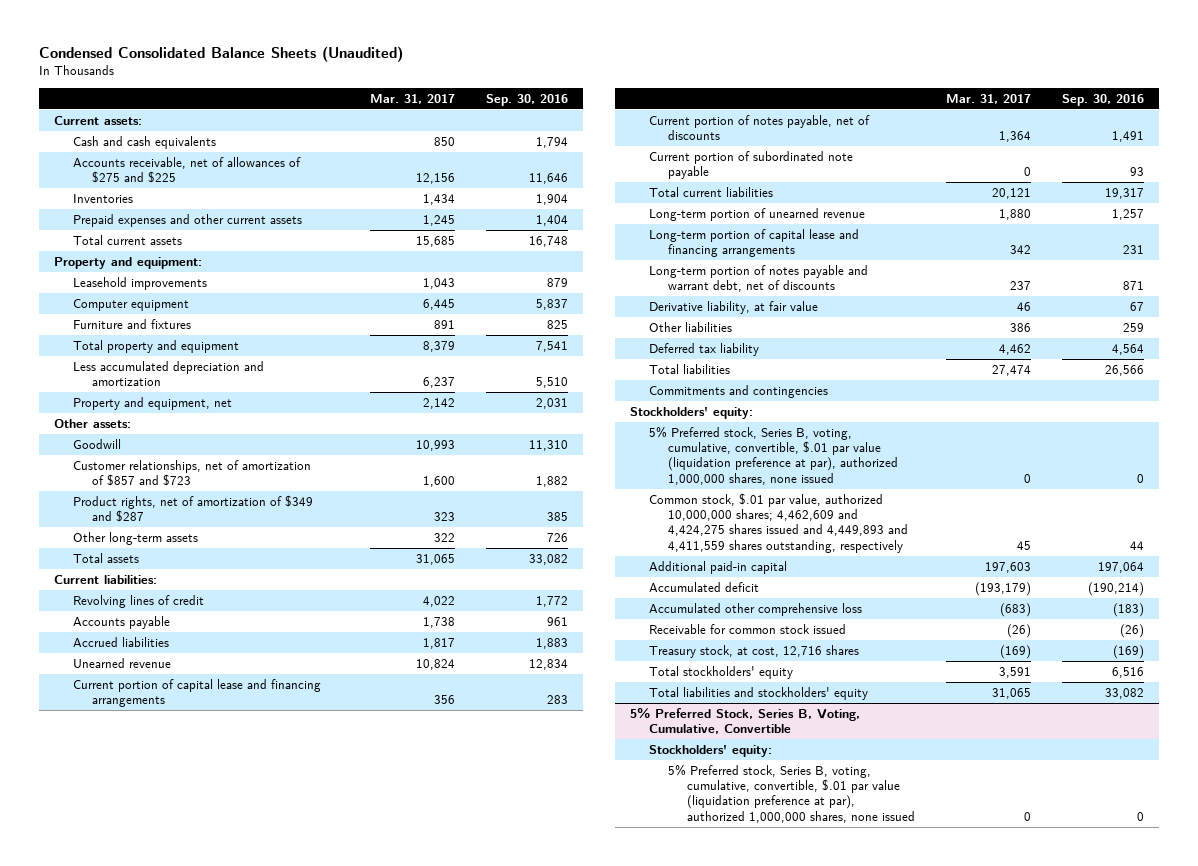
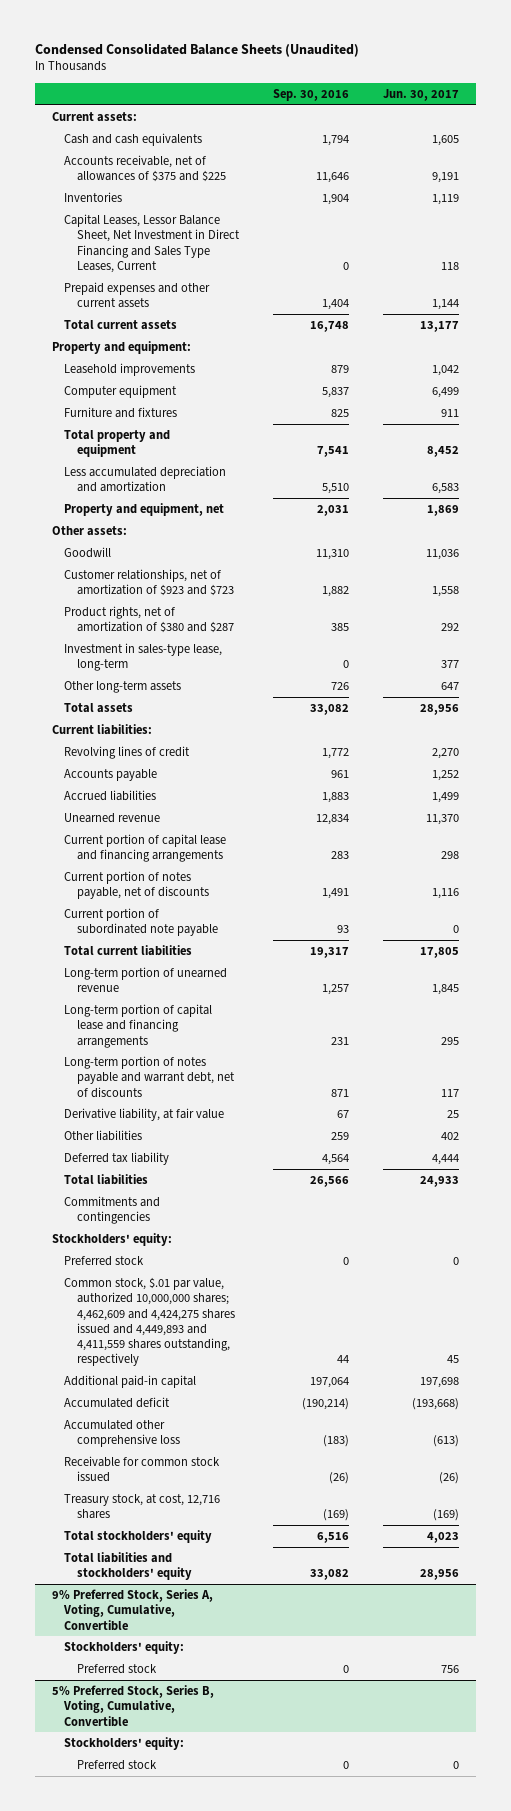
- | Mar. 31, 2017 | Sep. 30, 2016
+ | Sep. 30, 2016 | Jun. 30, 2017
- Accounts receivable, net of allowances of $275 and $225 | 12,156 | 11,646
+ Accounts receivable, net of allowances of $375 and $225 | 11,646 | 9,191
+ Capital Leases, Lessor Balance Sheet, Net Investment in Direct Financing and Sales Type Leases, Current | 0 | 118
- Customer relationships, net of amortization of $857 and $723 | 1,600 | 1,882
- Product rights, net of amortization of $349 and $287 | 323 | 385
+ Customer relationships, net of amortization of $923 and $723 | 1,882 | 1,558
+ Product rights, net of amortization of $380 and $287 | 385 | 292
+ Investment in sales-type lease, long-term | 0 | 377
- 5% Preferred stock, Series B, voting, cumulative, convertible, $.01 par value (liquidation preference at par), authorized 1,000,000 shares, none issued | 0 | 0
+ Preferred stock | 0 | 0
+ 9% Preferred Stock, Series A, Voting, Cumulative, Convertible
+ Stockholders' equity:
+ Preferred stock | 0 | 756
@ 5% Preferred Stock, Series B, Voting, Cumulative, Convertible
- 5% Preferred stock, Series B, voting, cumulative, convertible, $.01 par value (liquidation preference at par), authorized 1,000,000 shares, none issued | 0 | 0
+ Preferred stock | 0 | 0

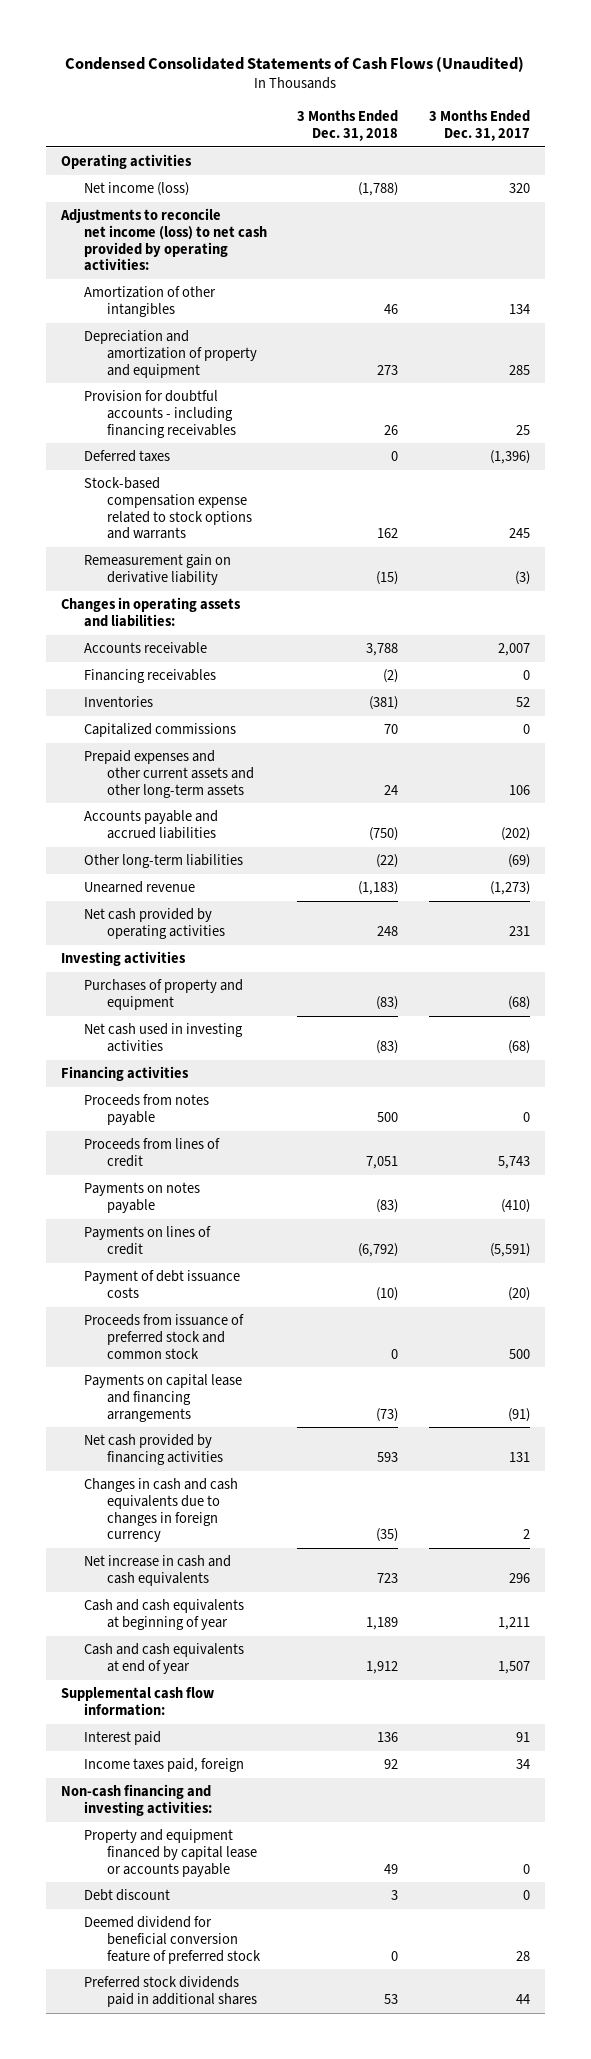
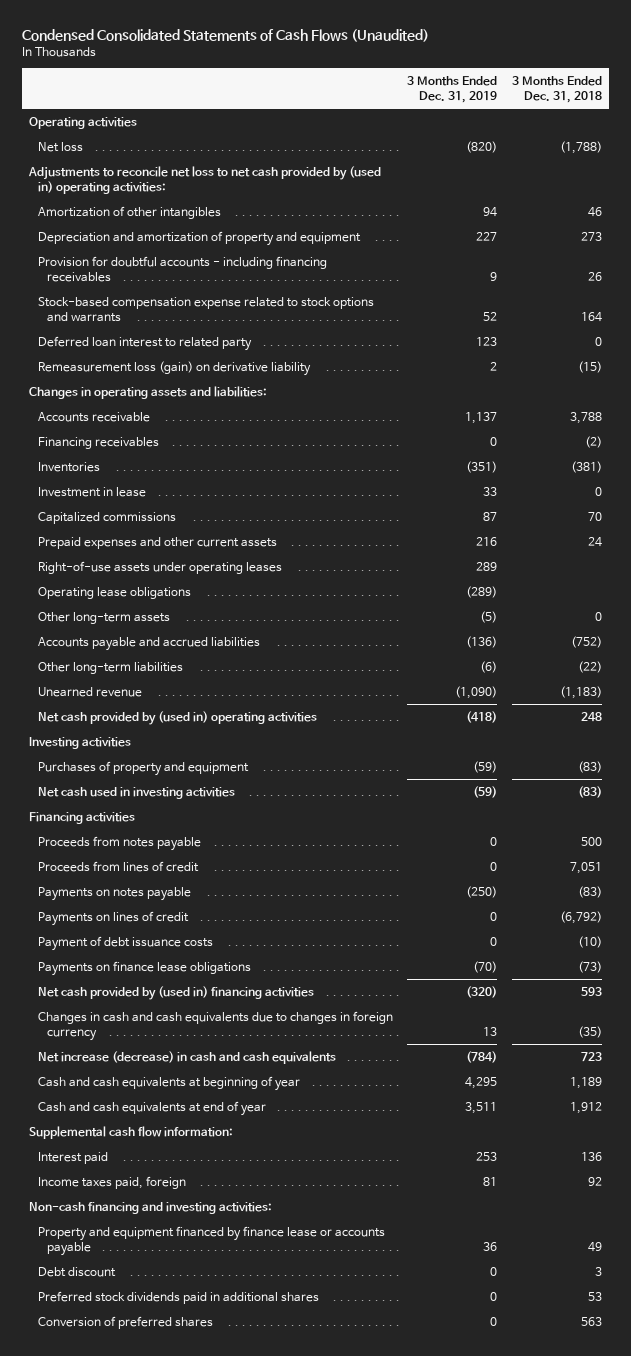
- | 3 Months Ended Dec. 31, 2018 | 3 Months Ended Dec. 31, 2017
+ | 3 Months Ended Dec. 31, 2019 | 3 Months Ended Dec. 31, 2018
- Net income (loss) | (1,788) | 320
- Adjustments to reconcile net income (loss) to net cash provided by operating activities:
+ Net loss | (820) | (1,788)
+ Adjustments to reconcile net loss to net cash provided by (used in) operating activities:
- Deferred taxes | 0 | (1,396)
- Stock-based compensation expense related to stock options and warrants | 162 | 245
- Remeasurement gain on derivative liability | (15) | (3)
+ Stock-based compensation expense related to stock options and warrants | 52 | 164
+ Deferred loan interest to related party | 123 | 0
+ Remeasurement loss (gain) on derivative liability | 2 | (15)
+ Investment in lease | 33 | 0
- Prepaid expenses and other current assets and other long-term assets | 24 | 106
- Accounts payable and accrued liabilities | (750) | (202)
+ Prepaid expenses and other current assets | 216 | 24
+ Right-of-use assets under operating leases | 289 |
+ Operating lease obligations | (289) |
+ Other long-term assets | (5) | 0
+ Accounts payable and accrued liabilities | (136) | (752)
- Net cash provided by operating activities | 248 | 231
+ Net cash provided by (used in) operating activities | (418) | 248
- Proceeds from issuance of preferred stock and common stock | 0 | 500
- Payments on capital lease and financing arrangements | (73) | (91)
- Net cash provided by financing activities | 593 | 131
+ Payments on finance lease obligations | (70) | (73)
+ Net cash provided by (used in) financing activities | (320) | 593
- Net increase in cash and cash equivalents | 723 | 296
+ Net increase (decrease) in cash and cash equivalents | (784) | 723
- Property and equipment financed by capital lease or accounts payable | 49 | 0
+ Property and equipment financed by finance lease or accounts payable | 36 | 49
- Deemed dividend for beneficial conversion feature of preferred stock | 0 | 28
+ Conversion of preferred shares | 0 | 563

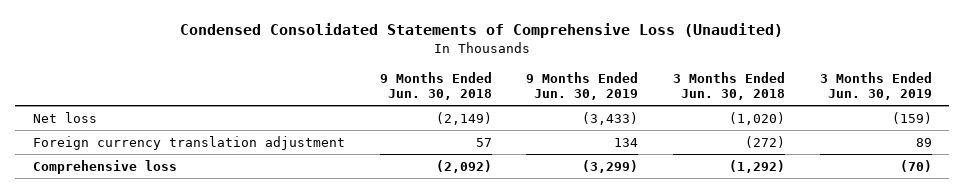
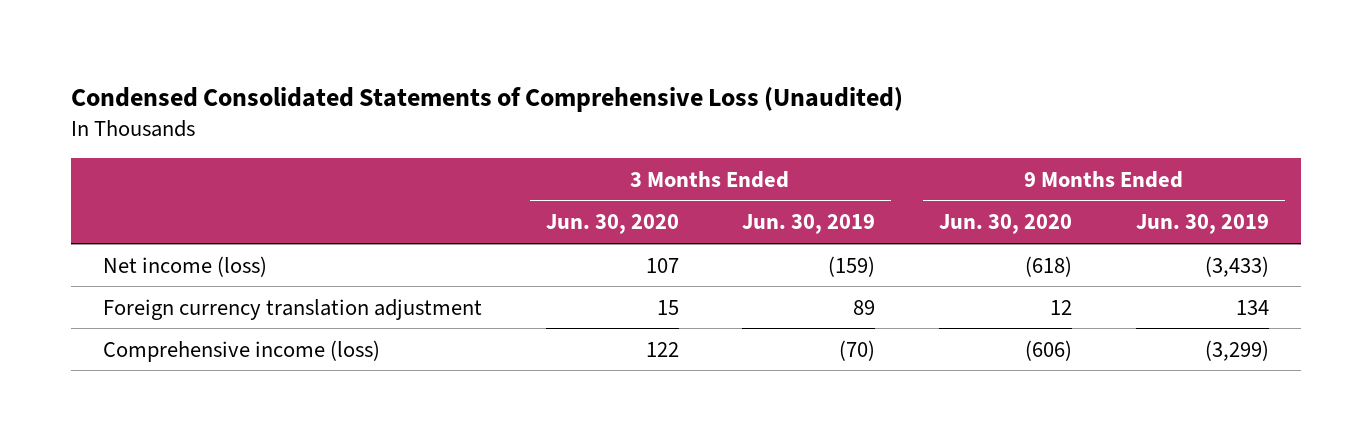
- | 9 Months Ended Jun. 30, 2018 | 9 Months Ended Jun. 30, 2019 | 3 Months Ended Jun. 30, 2018 | 3 Months Ended Jun. 30, 2019
+ | 3 Months Ended Jun. 30, 2020 | 3 Months Ended Jun. 30, 2019 | 9 Months Ended Jun. 30, 2020 | 9 Months Ended Jun. 30, 2019
- Net loss | (2,149) | (3,433) | (1,020) | (159)
+ Net income (loss) | 107 | (159) | (618) | (3,433)
- Comprehensive loss | (2,092) | (3,299) | (1,292) | (70)
+ Comprehensive income (loss) | 122 | (70) | (606) | (3,299)

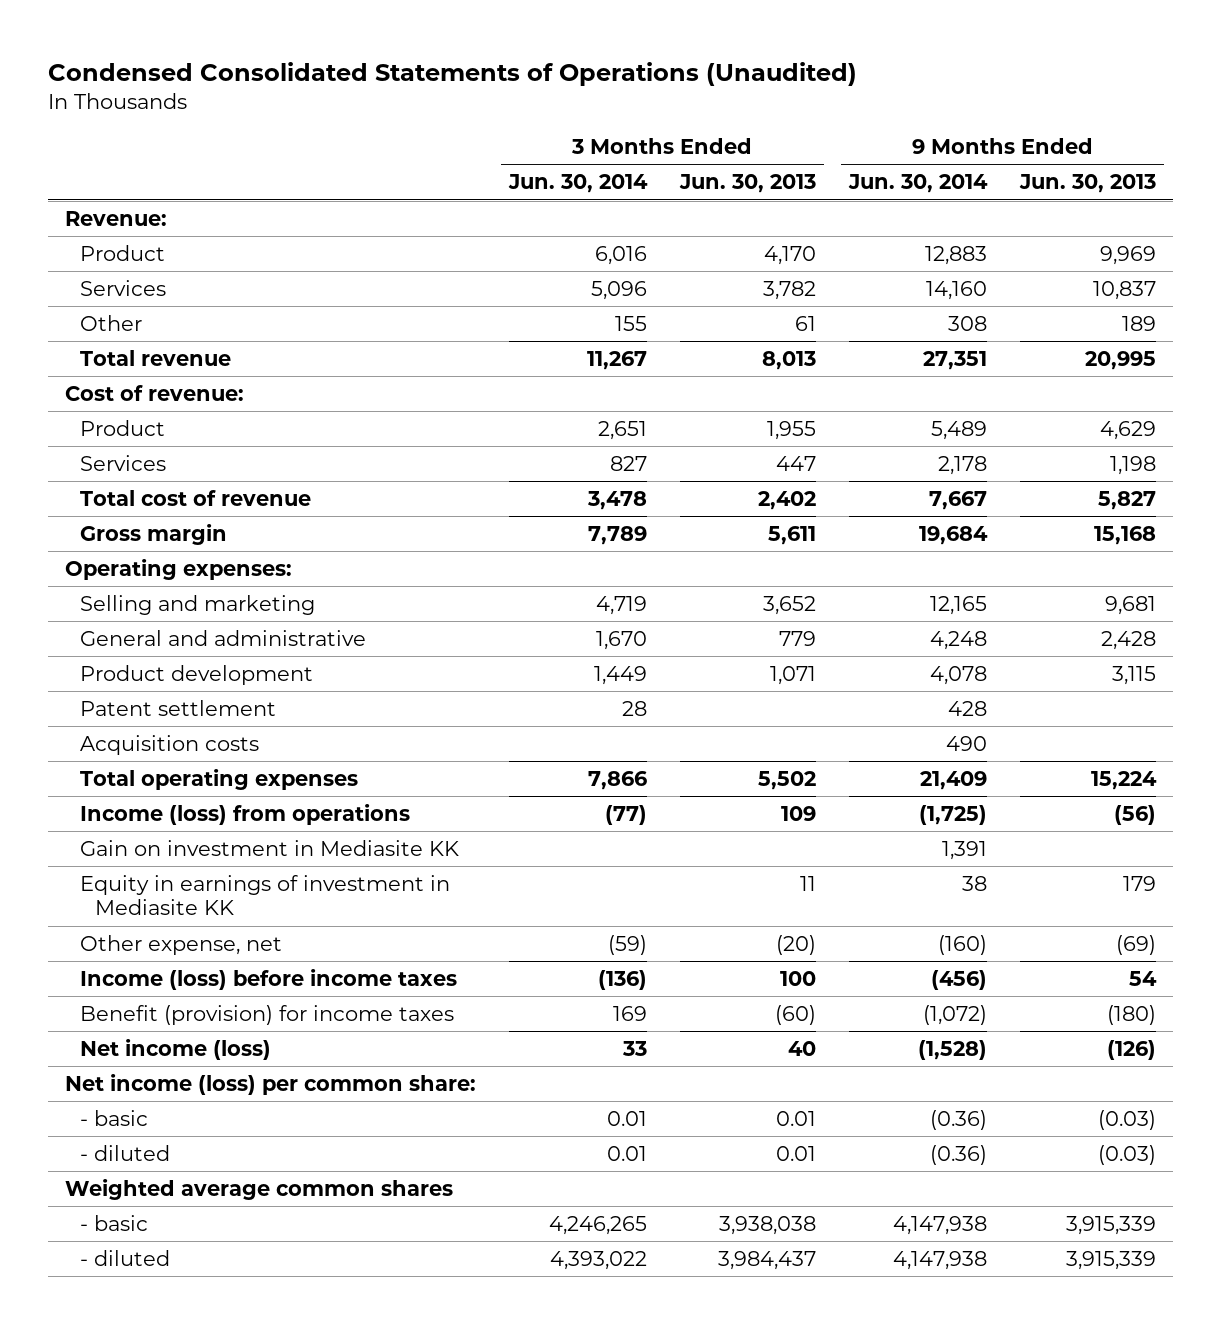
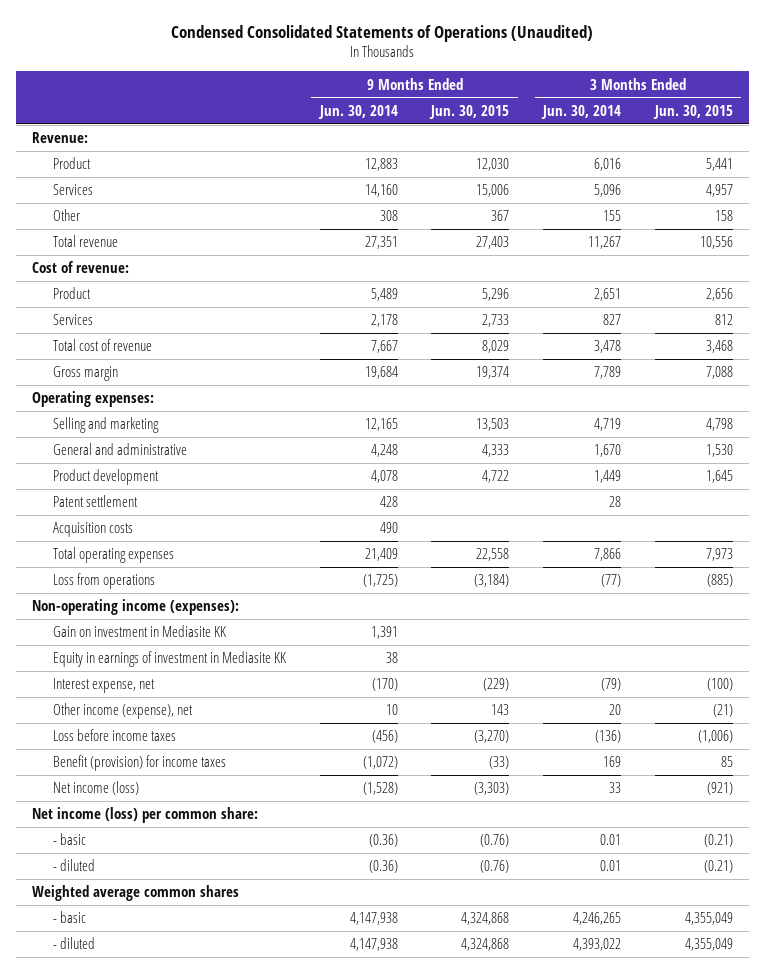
- | 3 Months Ended Jun. 30, 2014 | 3 Months Ended Jun. 30, 2013 | 9 Months Ended Jun. 30, 2014 | 9 Months Ended Jun. 30, 2013
+ | 9 Months Ended Jun. 30, 2014 | 9 Months Ended Jun. 30, 2015 | 3 Months Ended Jun. 30, 2014 | 3 Months Ended Jun. 30, 2015
- Income (loss) from operations | (77) | 109 | (1,725) | (56)
+ Loss from operations | (1,725) | (3,184) | (77) | (885)
+ Non-operating income (expenses):
- Other expense, net | (59) | (20) | (160) | (69)
- Income (loss) before income taxes | (136) | 100 | (456) | 54
+ Interest expense, net | (170) | (229) | (79) | (100)
+ Other income (expense), net | 10 | 143 | 20 | (21)
+ Loss before income taxes | (456) | (3,270) | (136) | (1,006)

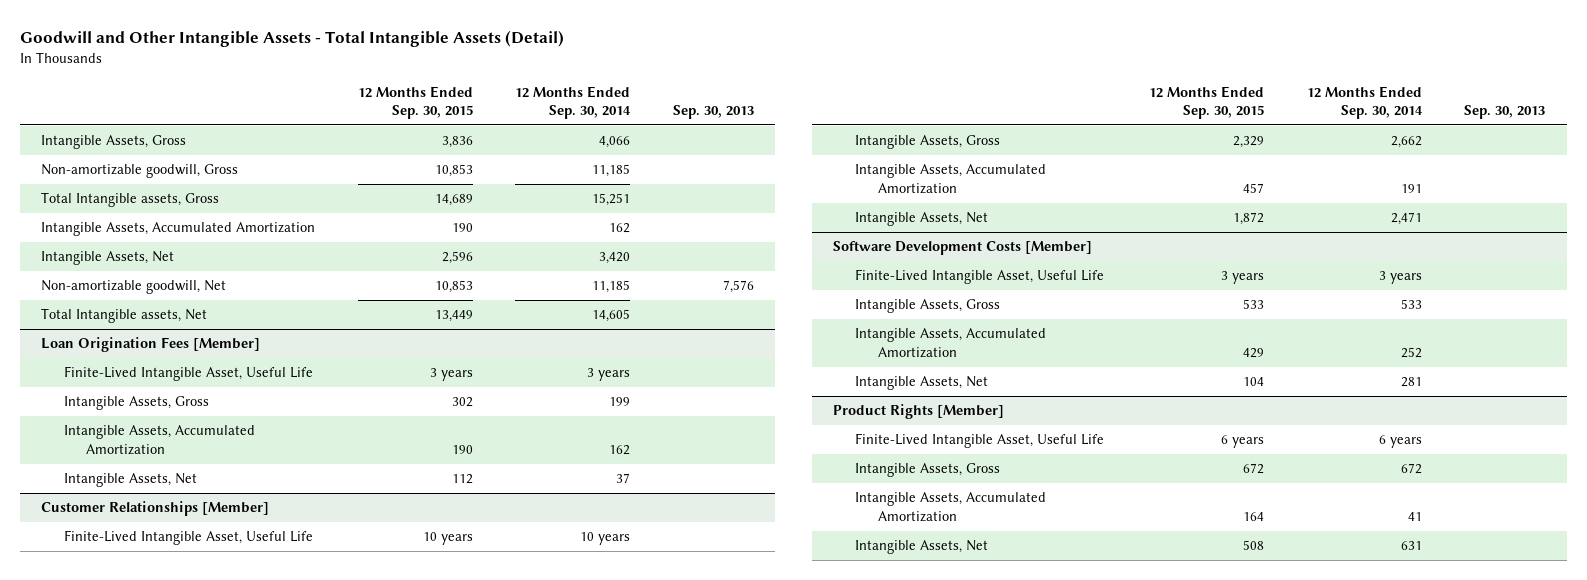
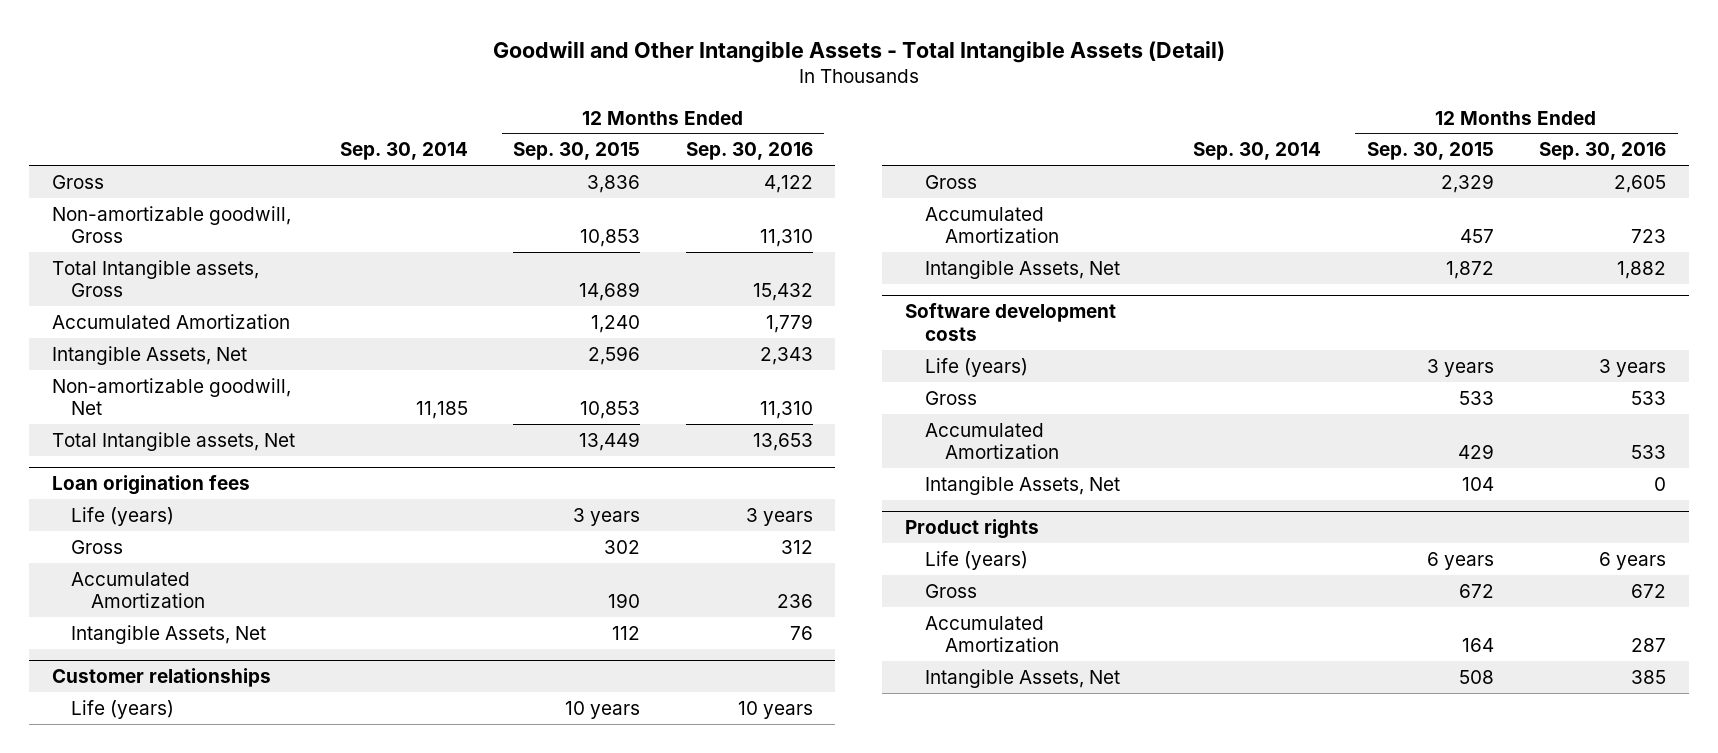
- | 12 Months Ended Sep. 30, 2015 | 12 Months Ended Sep. 30, 2014 | Sep. 30, 2013
+ | Sep. 30, 2014 | 12 Months Ended Sep. 30, 2015 | 12 Months Ended Sep. 30, 2016
- Intangible Assets, Gross | 3,836 | 4,066 |
+ Gross | | 3,836 | 4,122
- Intangible Assets, Accumulated Amortization | 190 | 162 |
+ Accumulated Amortization | | 1,240 | 1,779
- Loan Origination Fees [Member]
- Finite-Lived Intangible Asset, Useful Life | 3 years | 3 years |
- Intangible Assets, Gross | 302 | 199 |
- Intangible Assets, Accumulated Amortization | 190 | 162 |
+ Loan origination fees
+ Life (years) | | 3 years | 3 years
+ Gross | | 302 | 312
+ Accumulated Amortization | | 190 | 236
- Customer Relationships [Member]
- Finite-Lived Intangible Asset, Useful Life | 10 years | 10 years |
- Intangible Assets, Gross | 2,329 | 2,662 |
- Intangible Assets, Accumulated Amortization | 457 | 191 |
+ Customer relationships
+ Life (years) | | 10 years | 10 years
+ Gross | | 2,329 | 2,605
+ Accumulated Amortization | | 457 | 723
- Software Development Costs [Member]
- Finite-Lived Intangible Asset, Useful Life | 3 years | 3 years |
- Intangible Assets, Gross | 533 | 533 |
- Intangible Assets, Accumulated Amortization | 429 | 252 |
+ Software development costs
+ Life (years) | | 3 years | 3 years
+ Gross | | 533 | 533
+ Accumulated Amortization | | 429 | 533
- Product Rights [Member]
- Finite-Lived Intangible Asset, Useful Life | 6 years | 6 years |
- Intangible Assets, Gross | 672 | 672 |
- Intangible Assets, Accumulated Amortization | 164 | 41 |
+ Product rights
+ Life (years) | | 6 years | 6 years
+ Gross | | 672 | 672
+ Accumulated Amortization | | 164 | 287

